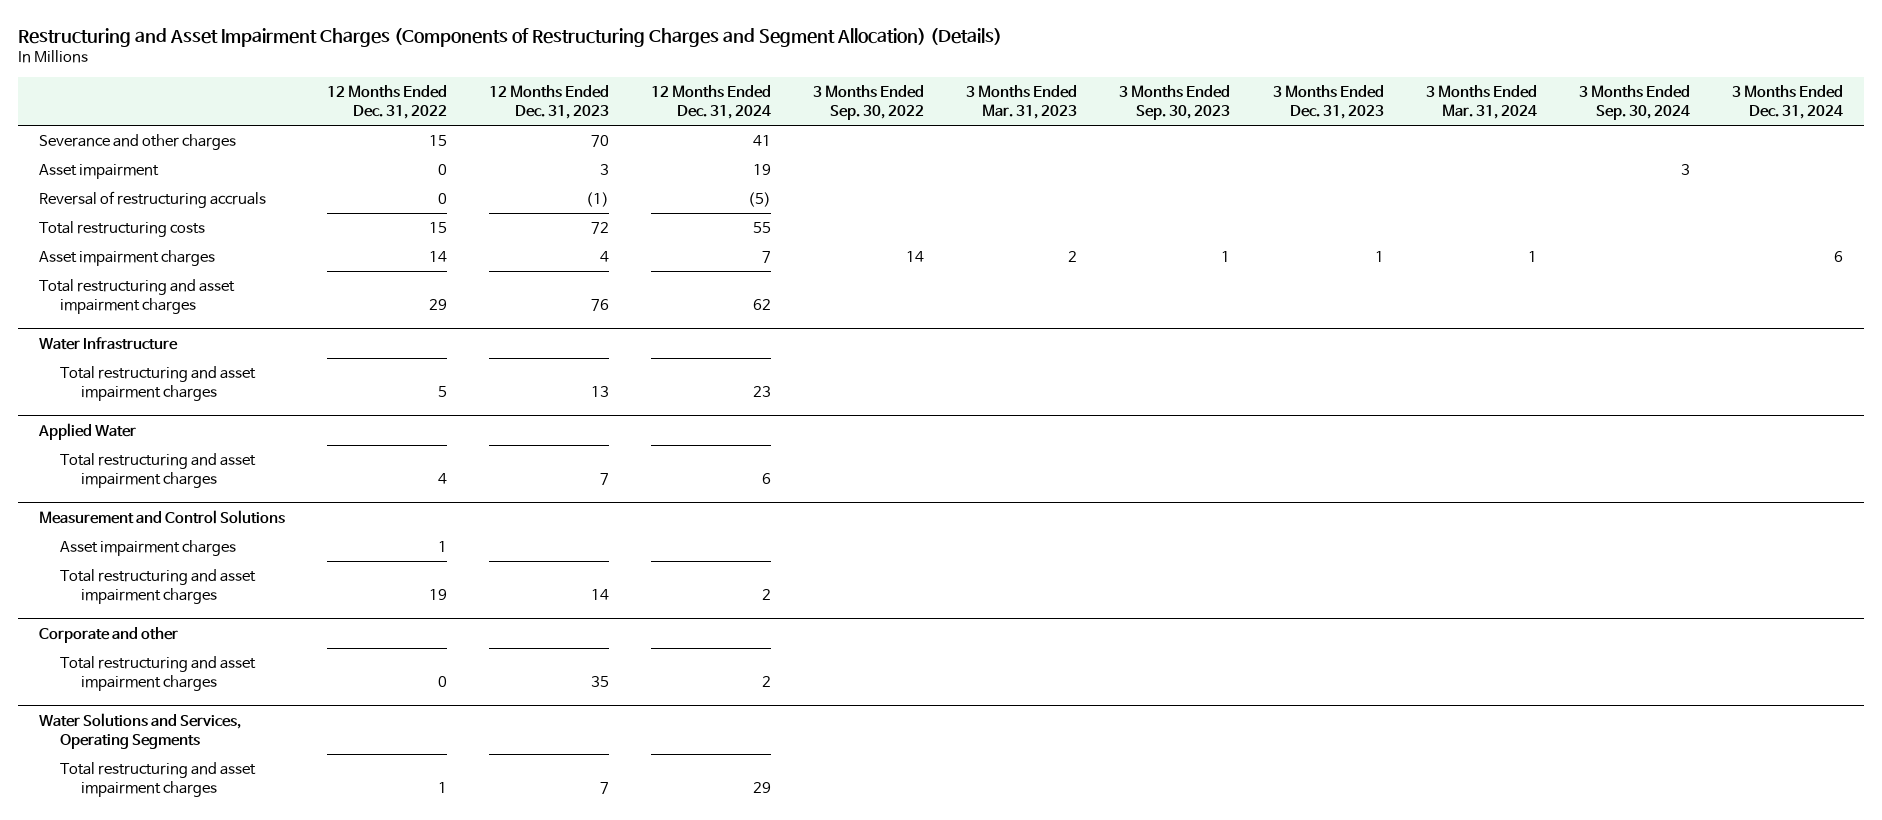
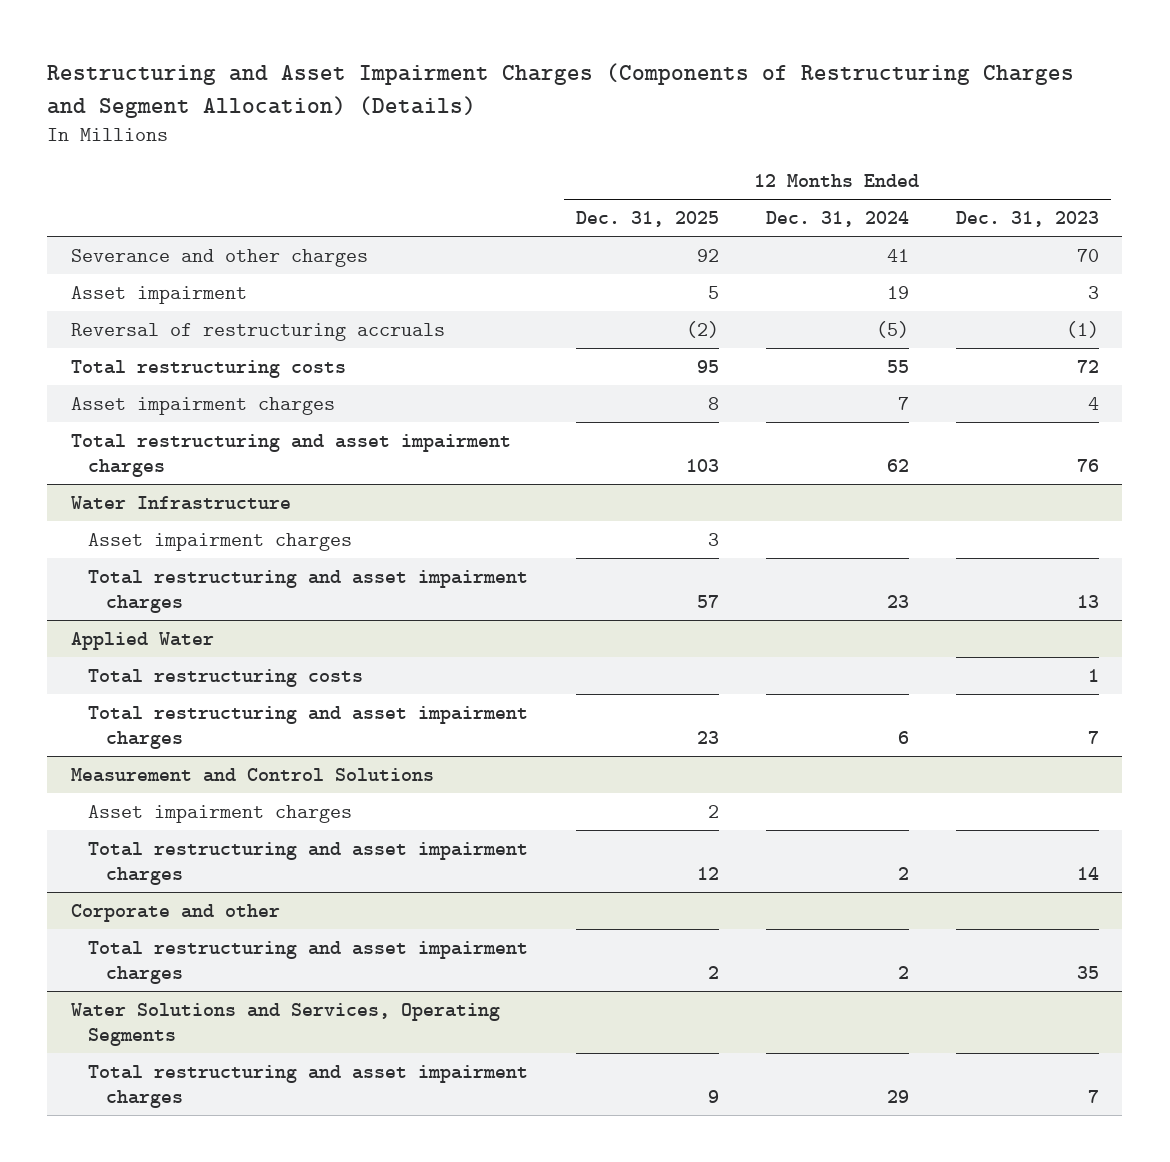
- | 12 Months Ended Dec. 31, 2022 | 12 Months Ended Dec. 31, 2023 | 12 Months Ended Dec. 31, 2024 | 3 Months Ended Sep. 30, 2022 | 3 Months Ended Mar. 31, 2023 | 3 Months Ended Sep. 30, 2023 | 3 Months Ended Dec. 31, 2023 | 3 Months Ended Mar. 31, 2024 | 3 Months Ended Sep. 30, 2024 | 3 Months Ended Dec. 31, 2024
+ | 12 Months Ended Dec. 31, 2025 | 12 Months Ended Dec. 31, 2024 | 12 Months Ended Dec. 31, 2023
@ Water Infrastructure
+ Asset impairment charges | 3 | |
@ Applied Water
+ Total restructuring costs | | | 1

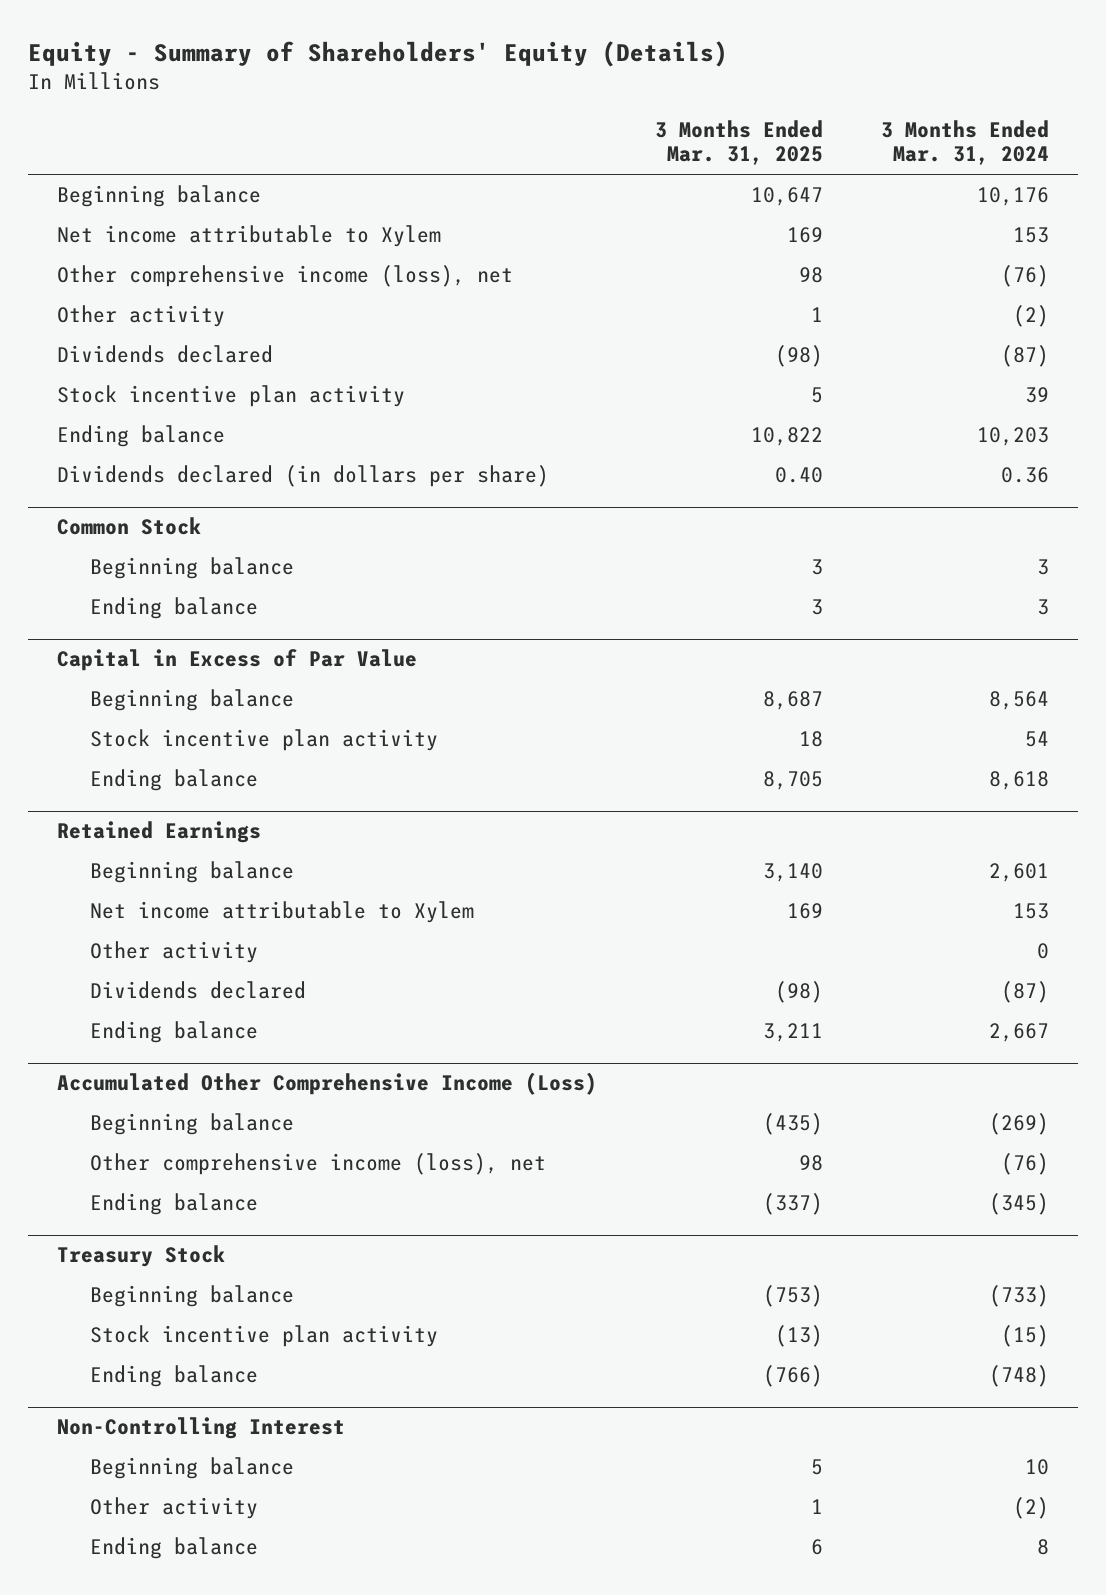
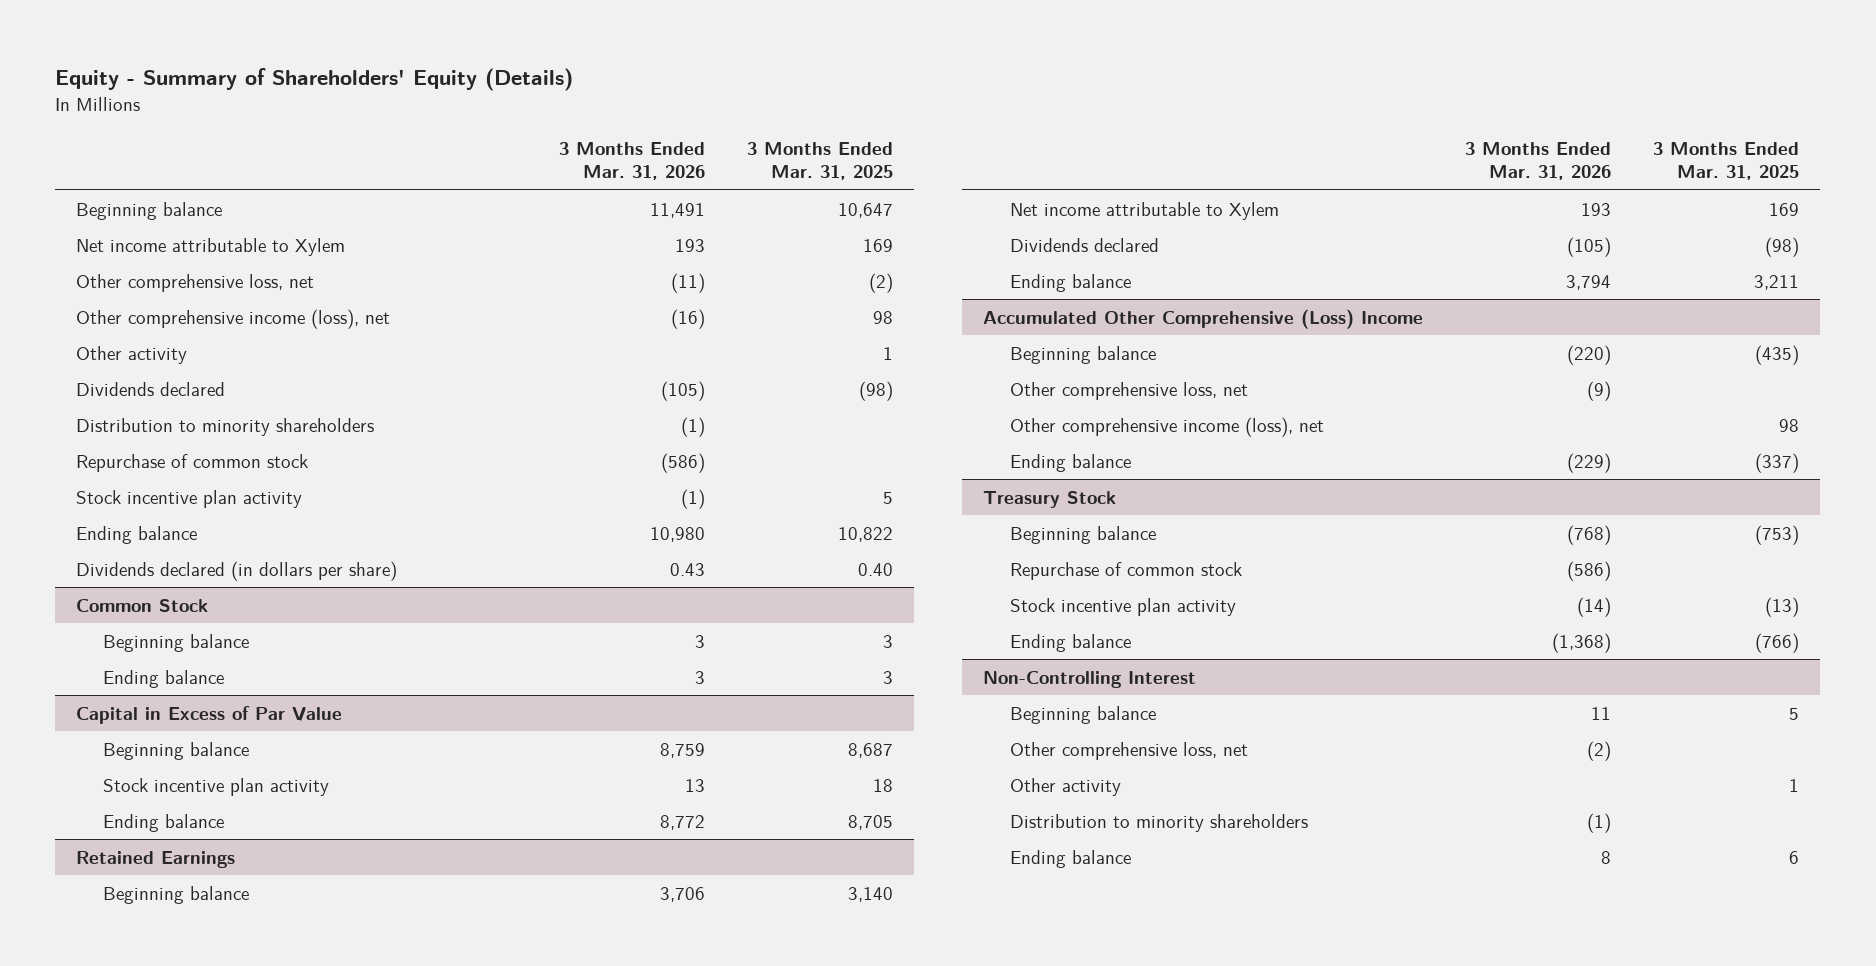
- | 3 Months Ended Mar. 31, 2025 | 3 Months Ended Mar. 31, 2024
+ | 3 Months Ended Mar. 31, 2026 | 3 Months Ended Mar. 31, 2025
+ Other comprehensive loss, net | (11) | (2)
+ Distribution to minority shareholders | (1) |
+ Repurchase of common stock | (586) |
@ Retained Earnings
- Other activity | | 0
- Accumulated Other Comprehensive Income (Loss)
+ Accumulated Other Comprehensive (Loss) Income
+ Other comprehensive loss, net | (9) |
@ Treasury Stock
+ Repurchase of common stock | (586) |
@ Non-Controlling Interest
+ Other comprehensive loss, net | (2) |
+ Distribution to minority shareholders | (1) |

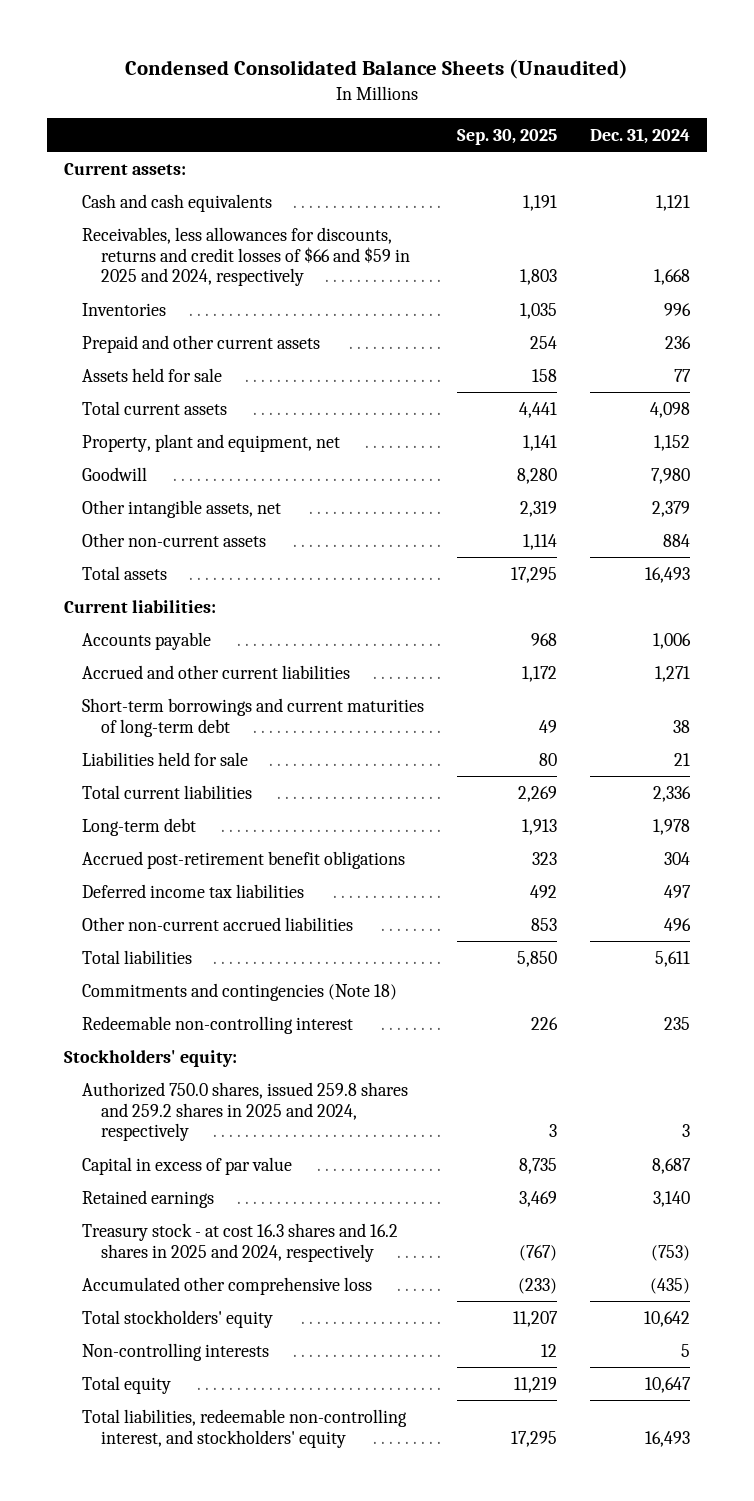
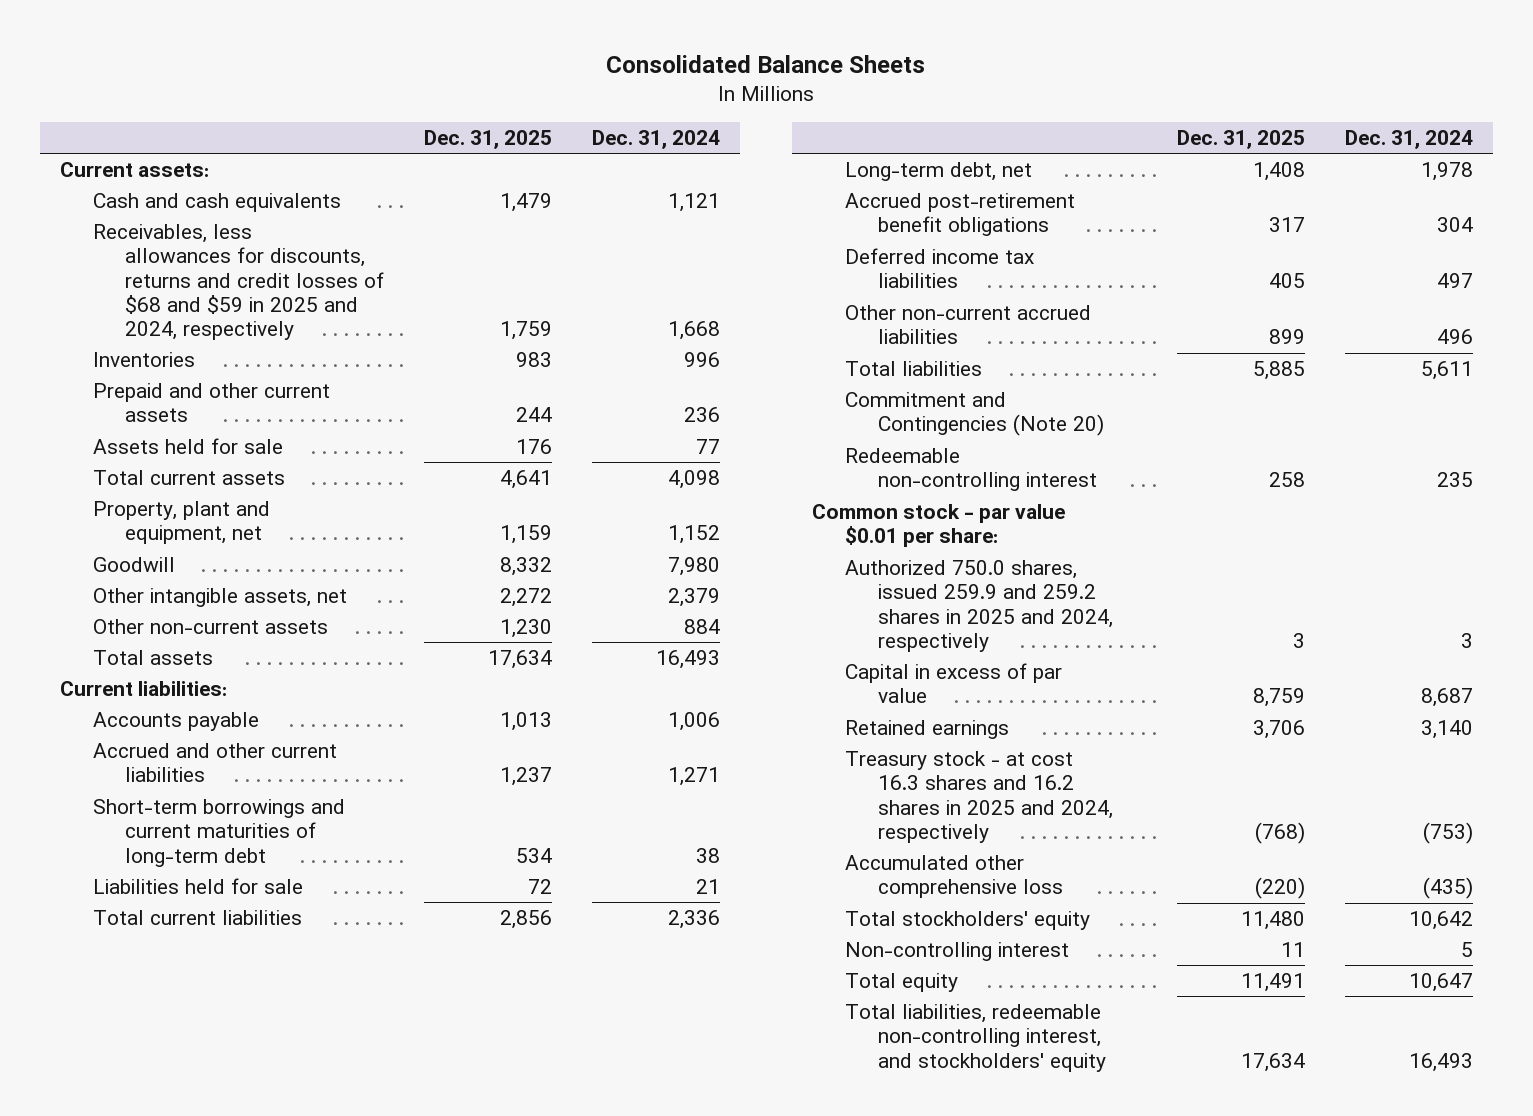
- Condensed Consolidated Balance Sheets (Unaudited)
+ Consolidated Balance Sheets
- | Sep. 30, 2025 | Dec. 31, 2024
+ | Dec. 31, 2025 | Dec. 31, 2024
- Receivables, less allowances for discounts, returns and credit losses of $66 and $59 in 2025 and 2024, respectively | 1,803 | 1,668
+ Receivables, less allowances for discounts, returns and credit losses of $68 and $59 in 2025 and 2024, respectively | 1,759 | 1,668
- Long-term debt | 1,913 | 1,978
+ Long-term debt, net | 1,408 | 1,978
- Commitments and contingencies (Note 18)
+ Commitment and Contingencies (Note 20)
- Stockholders' equity:
- Authorized 750.0 shares, issued 259.8 shares and 259.2 shares in 2025 and 2024, respectively | 3 | 3
+ Common stock - par value $0.01 per share:
+ Authorized 750.0 shares, issued 259.9 and 259.2 shares in 2025 and 2024, respectively | 3 | 3
- Non-controlling interests | 12 | 5
+ Non-controlling interest | 11 | 5

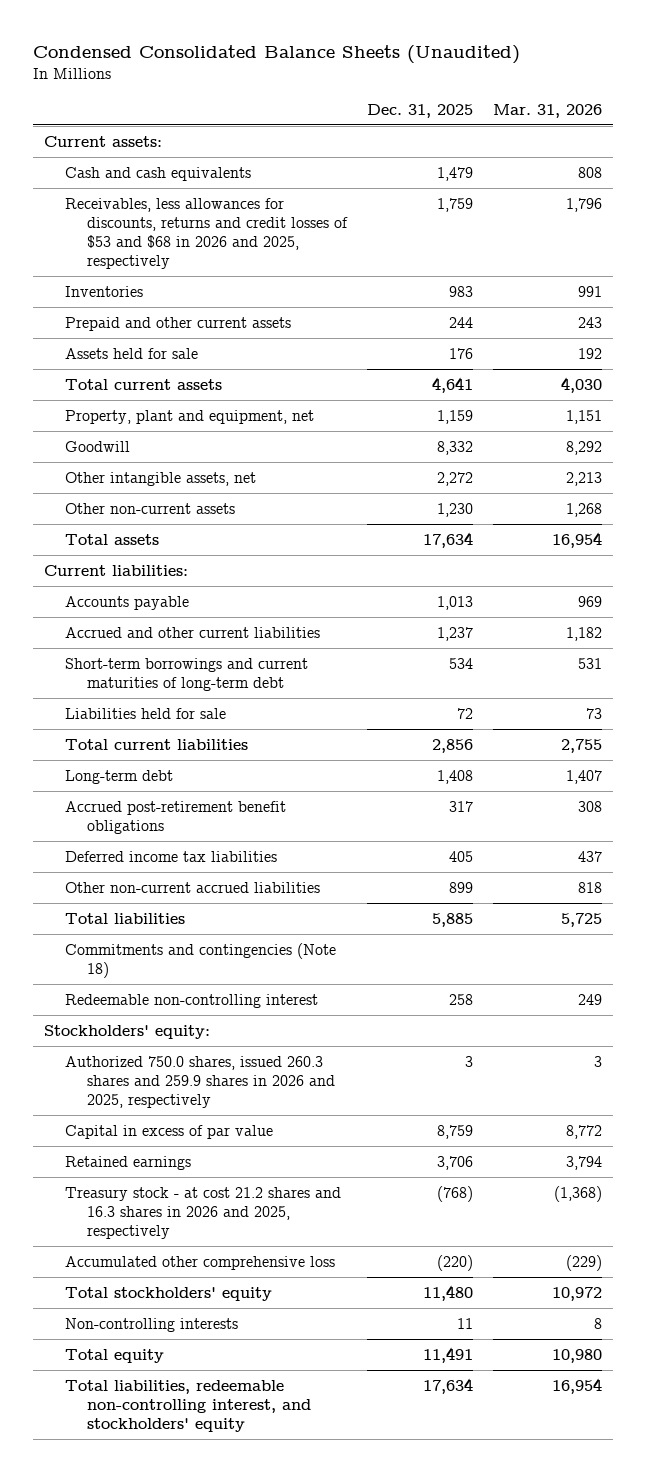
- Consolidated Balance Sheets
+ Condensed Consolidated Balance Sheets (Unaudited)
- | Dec. 31, 2025 | Dec. 31, 2024
+ | Dec. 31, 2025 | Mar. 31, 2026
- Receivables, less allowances for discounts, returns and credit losses of $68 and $59 in 2025 and 2024, respectively | 1,759 | 1,668
+ Receivables, less allowances for discounts, returns and credit losses of $53 and $68 in 2026 and 2025, respectively | 1,759 | 1,796
- Long-term debt, net | 1,408 | 1,978
+ Long-term debt | 1,408 | 1,407
- Commitment and Contingencies (Note 20)
+ Commitments and contingencies (Note 18)
- Common stock - par value $0.01 per share:
- Authorized 750.0 shares, issued 259.9 and 259.2 shares in 2025 and 2024, respectively | 3 | 3
+ Stockholders' equity:
+ Authorized 750.0 shares, issued 260.3 shares and 259.9 shares in 2026 and 2025, respectively | 3 | 3
- Treasury stock - at cost 16.3 shares and 16.2 shares in 2025 and 2024, respectively | (768) | (753)
+ Treasury stock - at cost 21.2 shares and 16.3 shares in 2026 and 2025, respectively | (768) | (1,368)
- Non-controlling interest | 11 | 5
+ Non-controlling interests | 11 | 8

